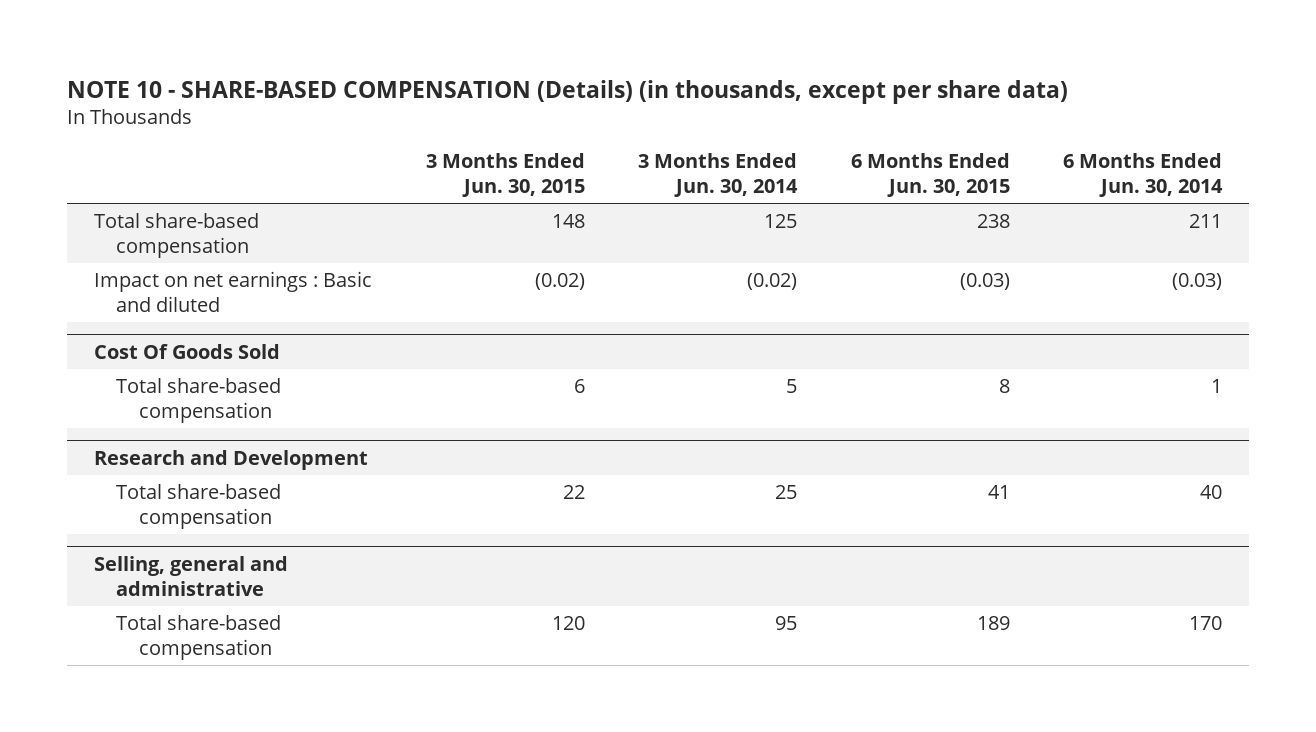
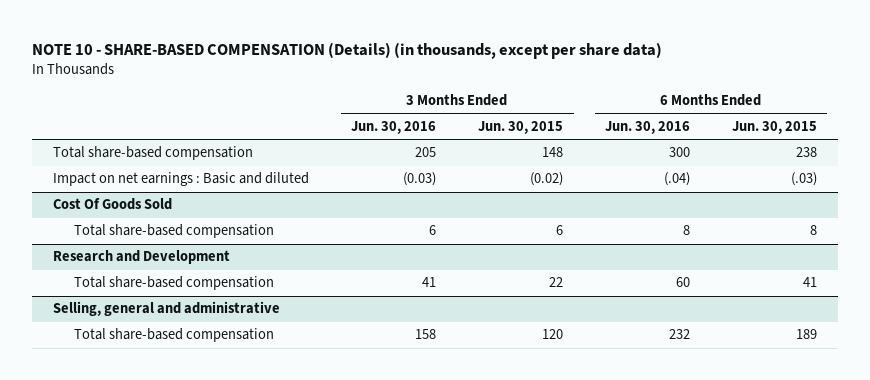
- | 3 Months Ended Jun. 30, 2015 | 3 Months Ended Jun. 30, 2014 | 6 Months Ended Jun. 30, 2015 | 6 Months Ended Jun. 30, 2014
+ | 3 Months Ended Jun. 30, 2016 | 3 Months Ended Jun. 30, 2015 | 6 Months Ended Jun. 30, 2016 | 6 Months Ended Jun. 30, 2015
- Impact on net earnings : Basic and diluted | (0.02) | (0.02) | (0.03) | (0.03)
+ Impact on net earnings : Basic and diluted | (0.03) | (0.02) | (.04) | (.03)

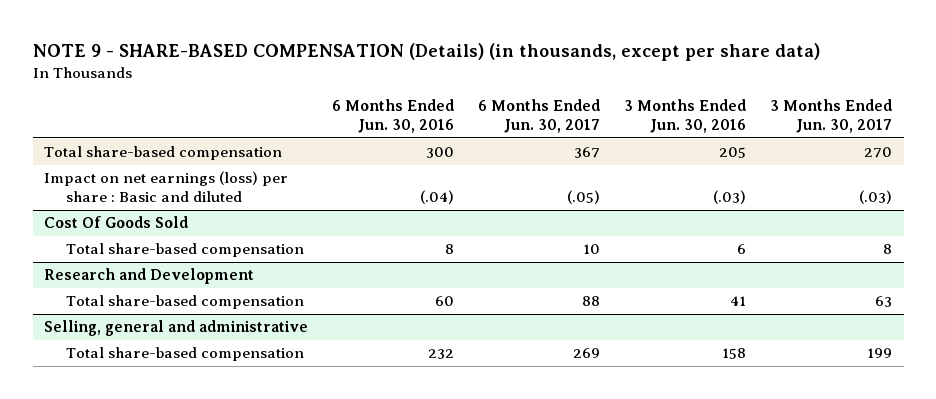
- NOTE 10 - SHARE-BASED COMPENSATION (Details) (in thousands, except per share data)
+ NOTE 9 - SHARE-BASED COMPENSATION (Details) (in thousands, except per share data)
- | 3 Months Ended Jun. 30, 2016 | 3 Months Ended Jun. 30, 2015 | 6 Months Ended Jun. 30, 2016 | 6 Months Ended Jun. 30, 2015
+ | 6 Months Ended Jun. 30, 2016 | 6 Months Ended Jun. 30, 2017 | 3 Months Ended Jun. 30, 2016 | 3 Months Ended Jun. 30, 2017
- Impact on net earnings : Basic and diluted | (0.03) | (0.02) | (.04) | (.03)
+ Impact on net earnings (loss) per share : Basic and diluted | (.04) | (.05) | (.03) | (.03)

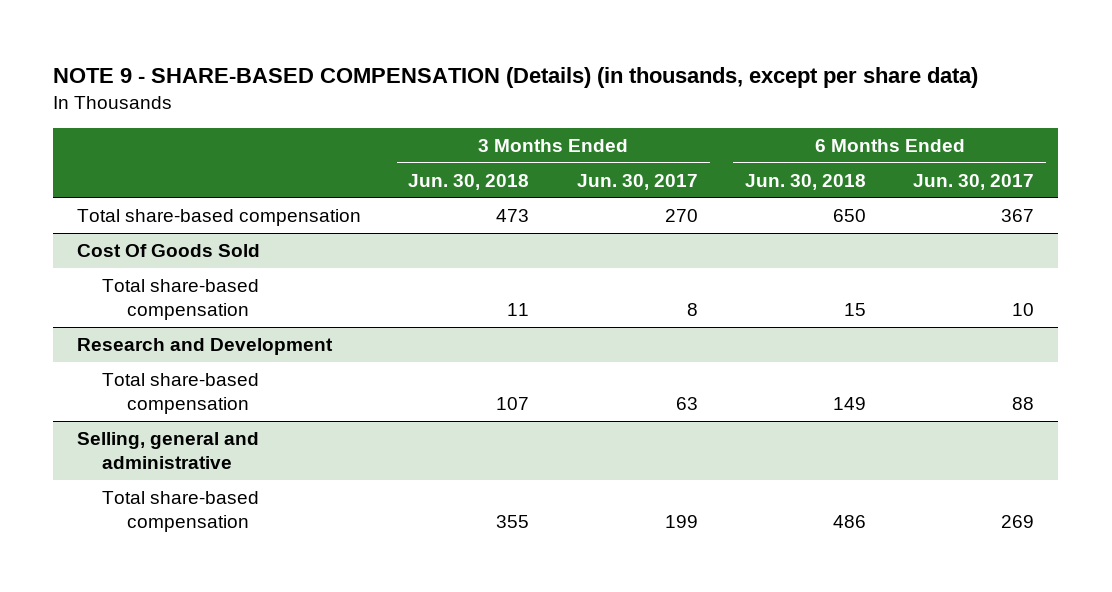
- | 6 Months Ended Jun. 30, 2016 | 6 Months Ended Jun. 30, 2017 | 3 Months Ended Jun. 30, 2016 | 3 Months Ended Jun. 30, 2017
+ | 3 Months Ended Jun. 30, 2018 | 3 Months Ended Jun. 30, 2017 | 6 Months Ended Jun. 30, 2018 | 6 Months Ended Jun. 30, 2017
- Impact on net earnings (loss) per share : Basic and diluted | (.04) | (.05) | (.03) | (.03)

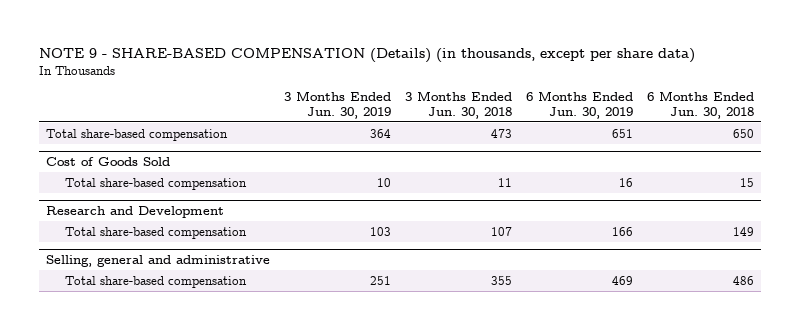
- | 3 Months Ended Jun. 30, 2018 | 3 Months Ended Jun. 30, 2017 | 6 Months Ended Jun. 30, 2018 | 6 Months Ended Jun. 30, 2017
+ | 3 Months Ended Jun. 30, 2019 | 3 Months Ended Jun. 30, 2018 | 6 Months Ended Jun. 30, 2019 | 6 Months Ended Jun. 30, 2018
- Cost Of Goods Sold
+ Cost of Goods Sold

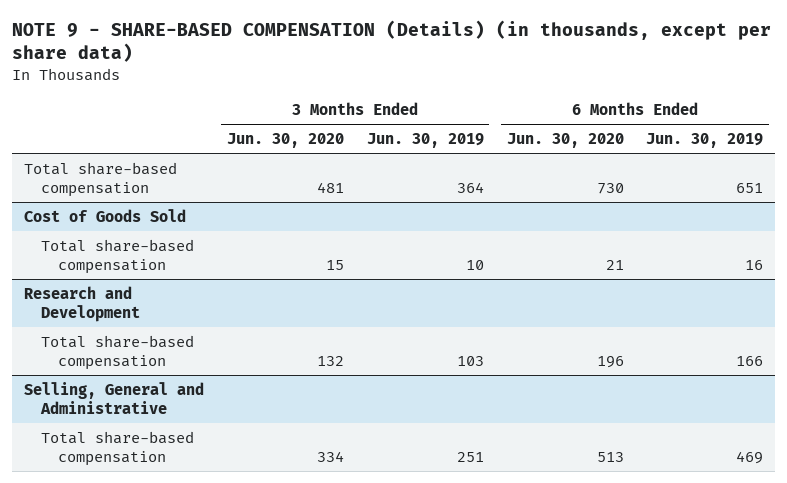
- | 3 Months Ended Jun. 30, 2019 | 3 Months Ended Jun. 30, 2018 | 6 Months Ended Jun. 30, 2019 | 6 Months Ended Jun. 30, 2018
+ | 3 Months Ended Jun. 30, 2020 | 3 Months Ended Jun. 30, 2019 | 6 Months Ended Jun. 30, 2020 | 6 Months Ended Jun. 30, 2019
- Selling, general and administrative
+ Selling, General and Administrative

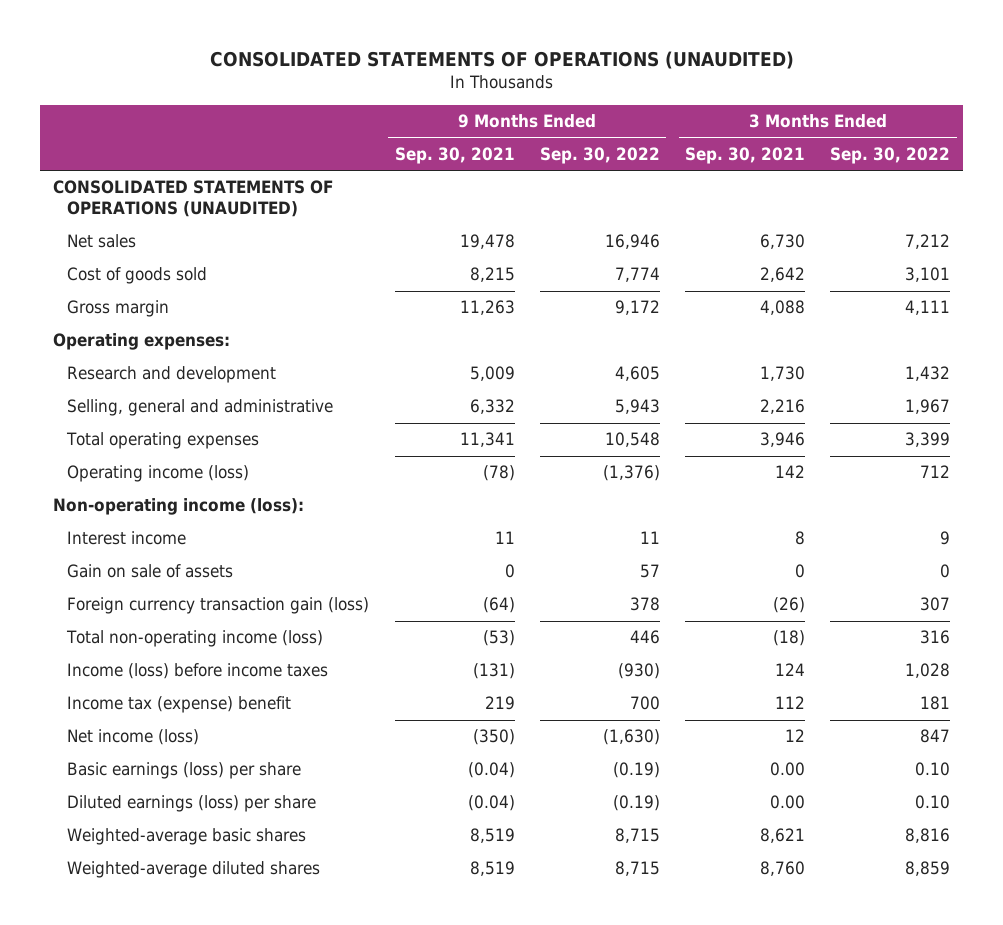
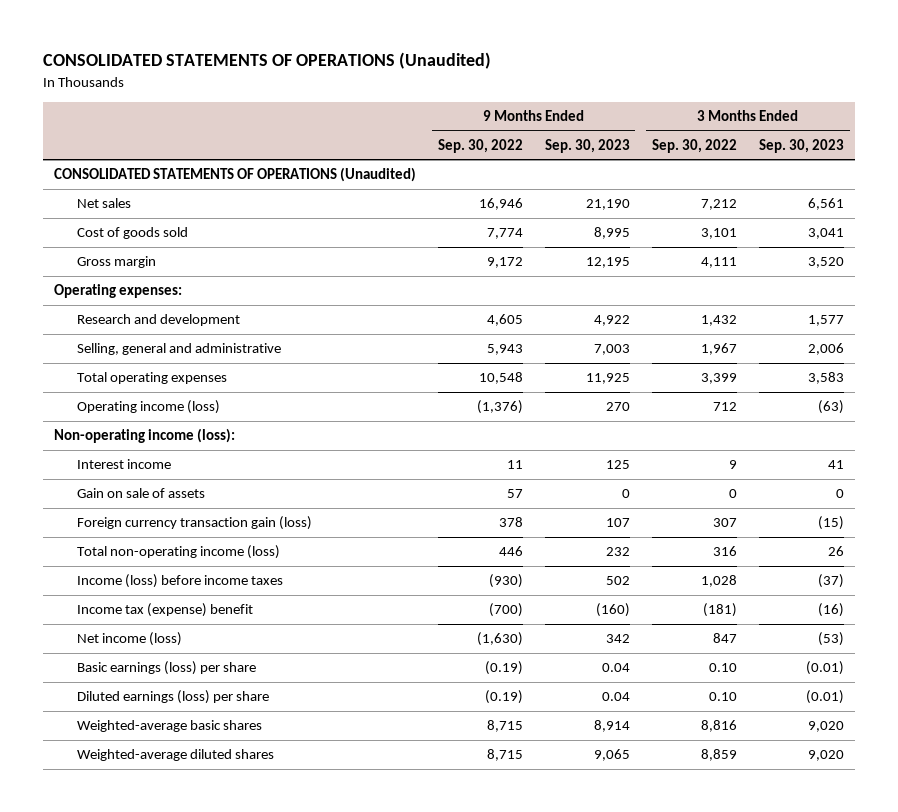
- CONSOLIDATED STATEMENTS OF OPERATIONS (UNAUDITED)
+ CONSOLIDATED STATEMENTS OF OPERATIONS (Unaudited)
- | 9 Months Ended Sep. 30, 2021 | 9 Months Ended Sep. 30, 2022 | 3 Months Ended Sep. 30, 2021 | 3 Months Ended Sep. 30, 2022
+ | 9 Months Ended Sep. 30, 2022 | 9 Months Ended Sep. 30, 2023 | 3 Months Ended Sep. 30, 2022 | 3 Months Ended Sep. 30, 2023
- CONSOLIDATED STATEMENTS OF OPERATIONS (UNAUDITED)
+ CONSOLIDATED STATEMENTS OF OPERATIONS (Unaudited)
- Income tax (expense) benefit | 219 | 700 | 112 | 181
+ Income tax (expense) benefit | (700) | (160) | (181) | (16)

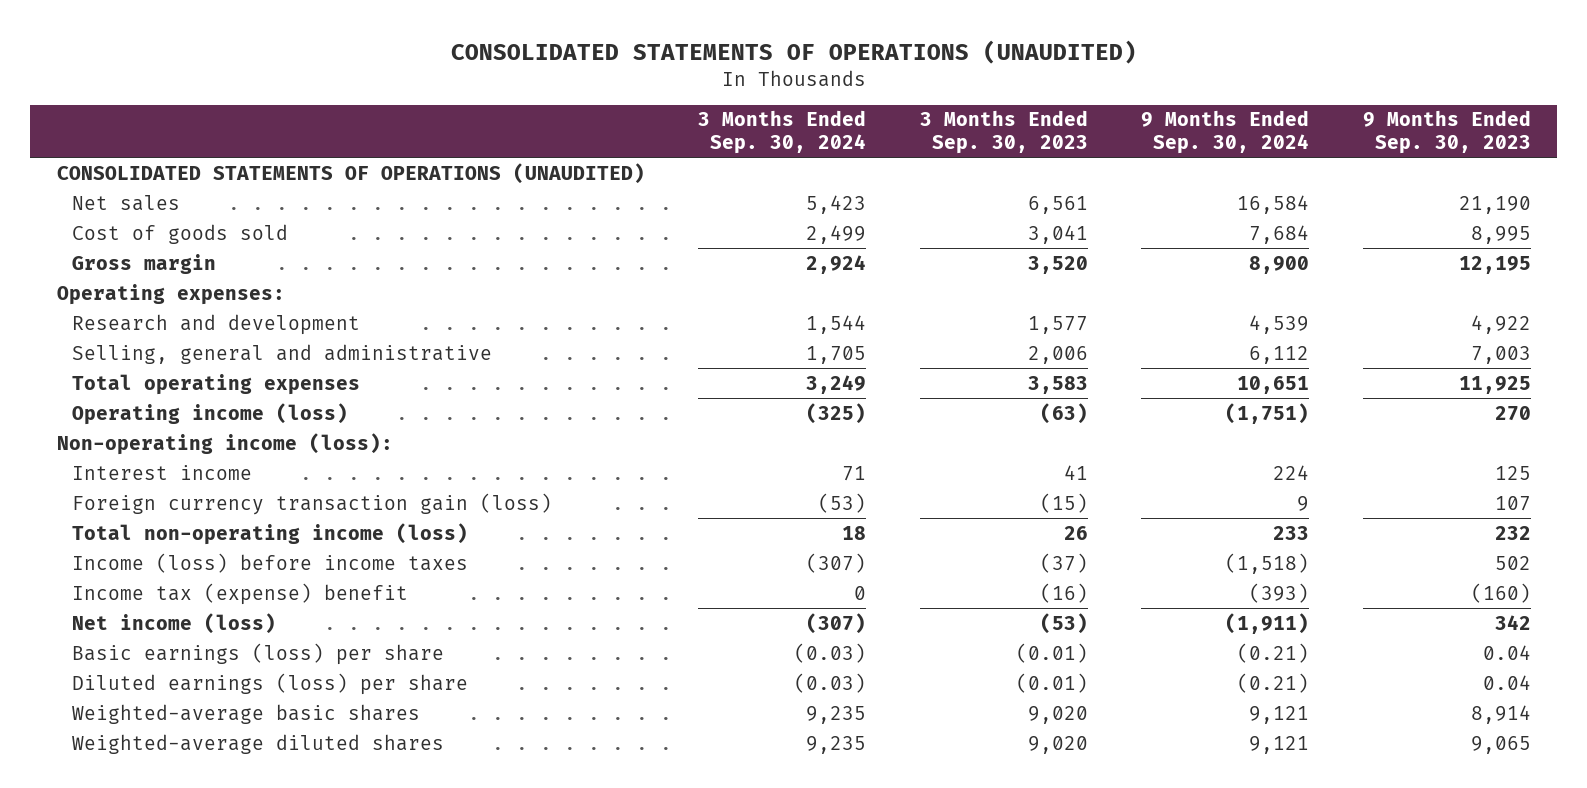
- CONSOLIDATED STATEMENTS OF OPERATIONS (Unaudited)
+ CONSOLIDATED STATEMENTS OF OPERATIONS (UNAUDITED)
- | 9 Months Ended Sep. 30, 2022 | 9 Months Ended Sep. 30, 2023 | 3 Months Ended Sep. 30, 2022 | 3 Months Ended Sep. 30, 2023
+ | 3 Months Ended Sep. 30, 2024 | 3 Months Ended Sep. 30, 2023 | 9 Months Ended Sep. 30, 2024 | 9 Months Ended Sep. 30, 2023
- CONSOLIDATED STATEMENTS OF OPERATIONS (Unaudited)
+ CONSOLIDATED STATEMENTS OF OPERATIONS (UNAUDITED)
- Gain on sale of assets | 57 | 0 | 0 | 0

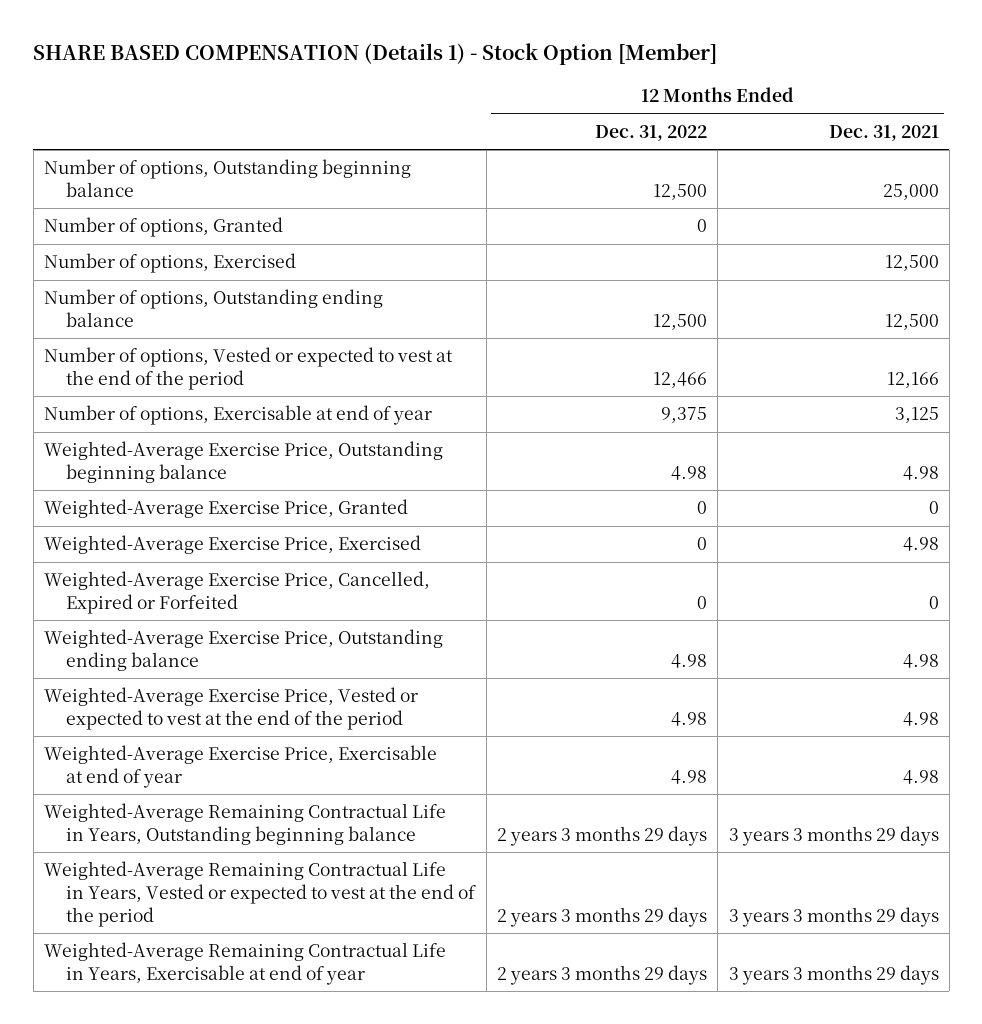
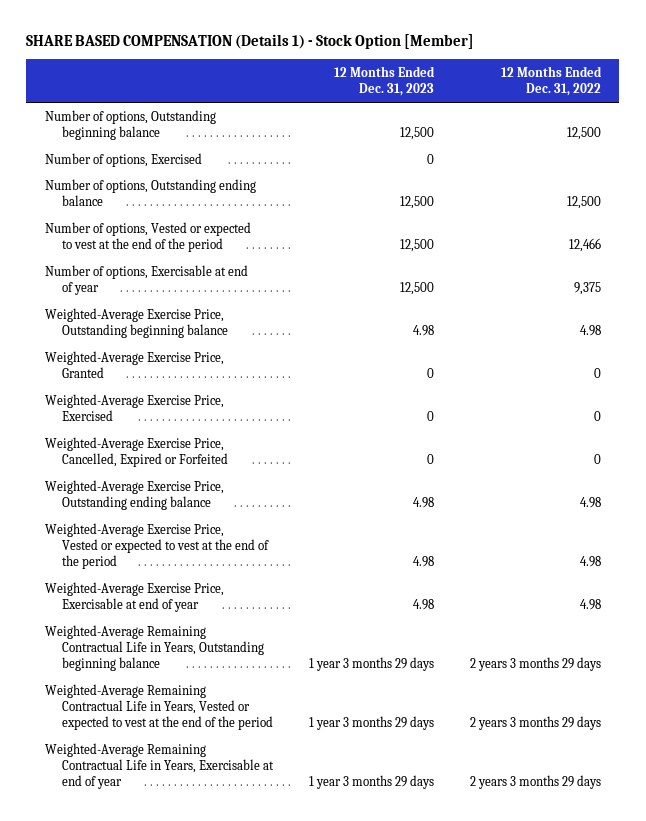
- | 12 Months Ended Dec. 31, 2022 | 12 Months Ended Dec. 31, 2021
+ | 12 Months Ended Dec. 31, 2023 | 12 Months Ended Dec. 31, 2022
- Number of options, Granted | 0 |

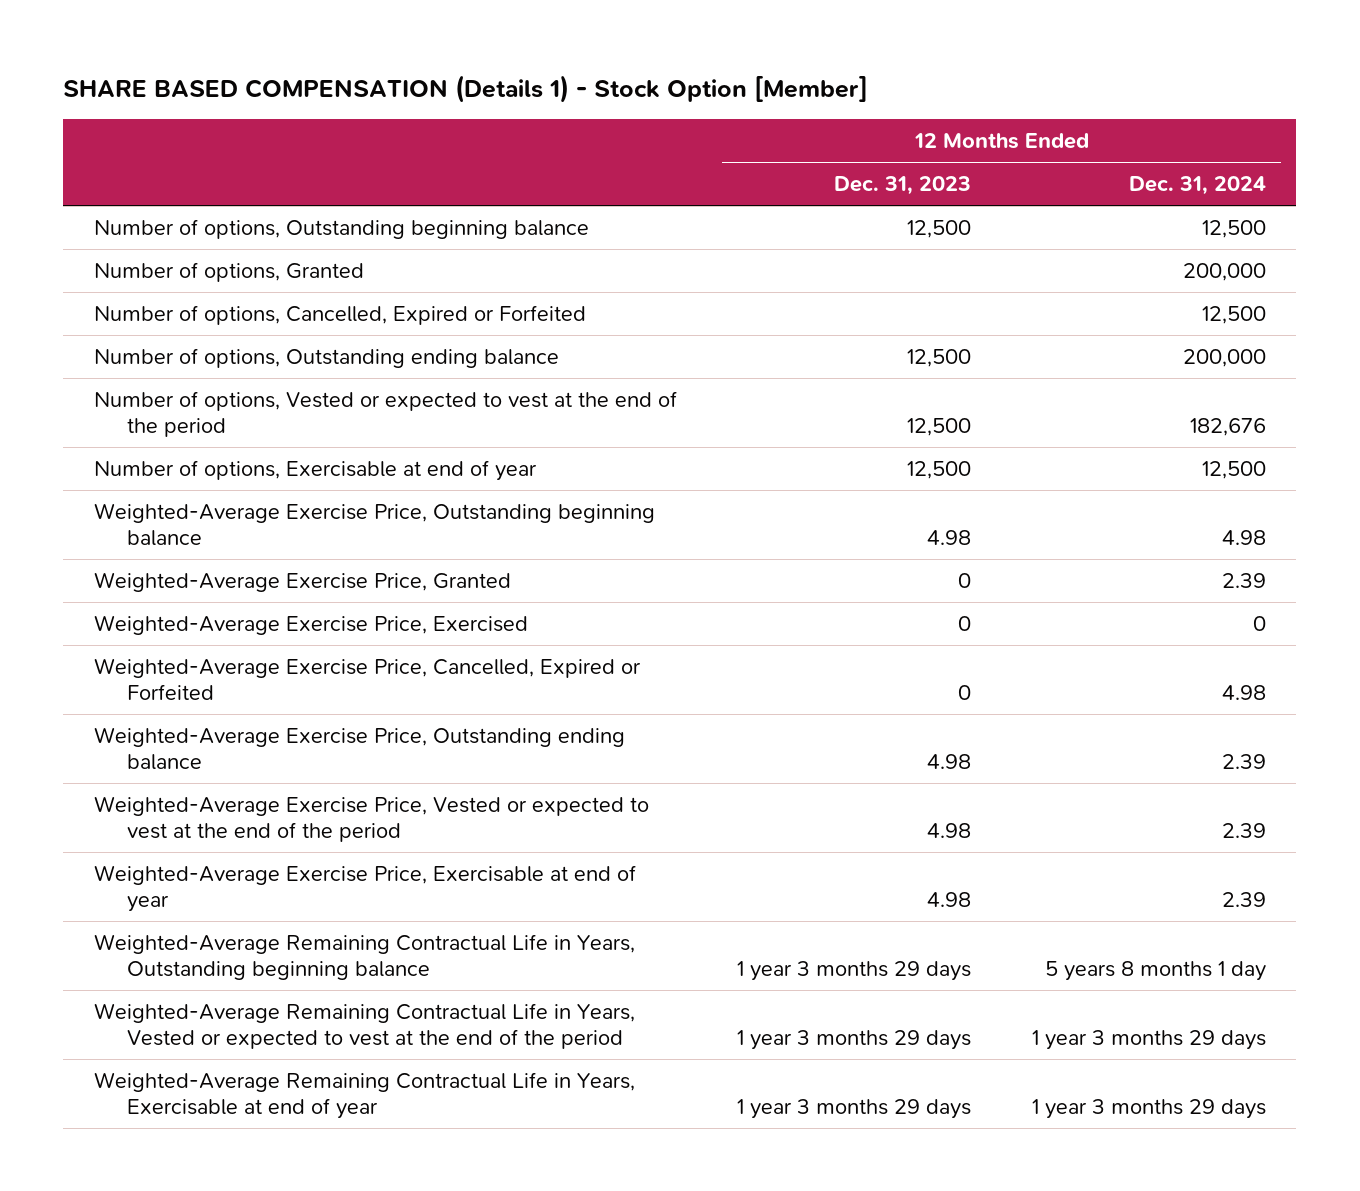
- | 12 Months Ended Dec. 31, 2023 | 12 Months Ended Dec. 31, 2022
+ | 12 Months Ended Dec. 31, 2023 | 12 Months Ended Dec. 31, 2024
- Number of options, Exercised | 0 |
+ Number of options, Granted | | 200,000
+ Number of options, Cancelled, Expired or Forfeited | | 12,500

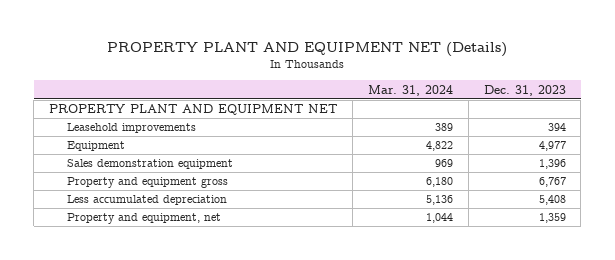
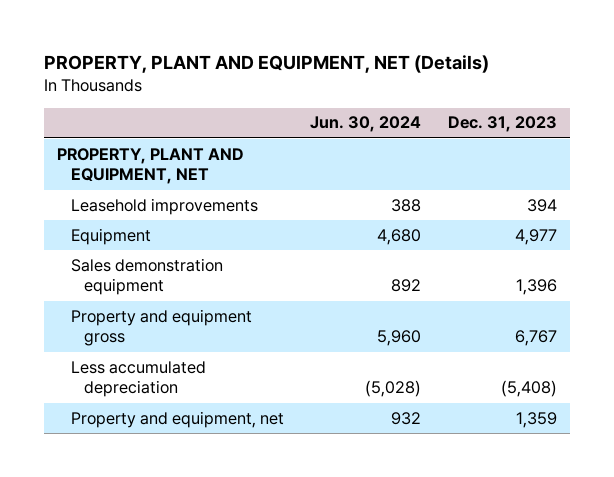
- PROPERTY PLANT AND EQUIPMENT NET (Details)
+ PROPERTY, PLANT AND EQUIPMENT, NET (Details)
- | Mar. 31, 2024 | Dec. 31, 2023
+ | Jun. 30, 2024 | Dec. 31, 2023
- PROPERTY PLANT AND EQUIPMENT NET
+ PROPERTY, PLANT AND EQUIPMENT, NET
- Less accumulated depreciation | 5,136 | 5,408
+ Less accumulated depreciation | (5,028) | (5,408)

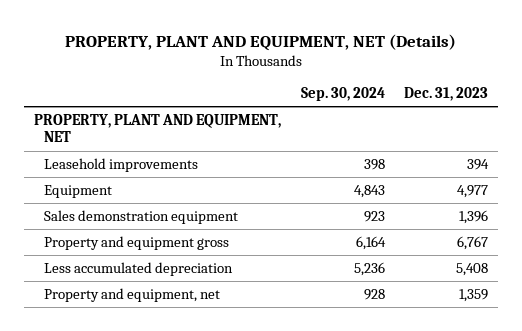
- | Jun. 30, 2024 | Dec. 31, 2023
+ | Sep. 30, 2024 | Dec. 31, 2023
- Less accumulated depreciation | (5,028) | (5,408)
+ Less accumulated depreciation | 5,236 | 5,408

